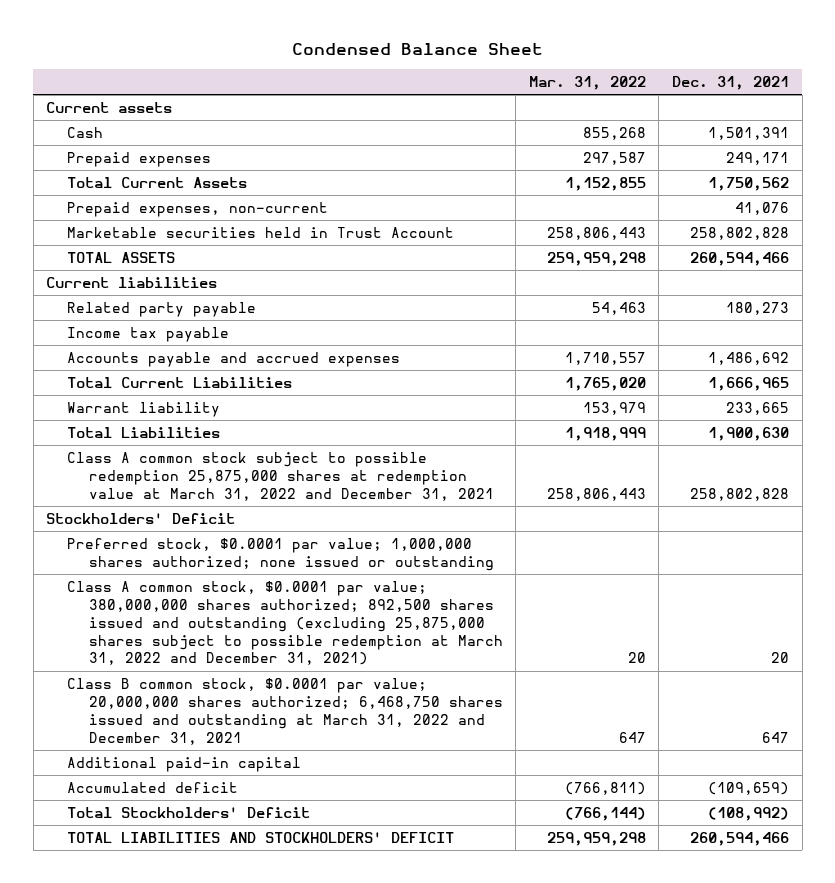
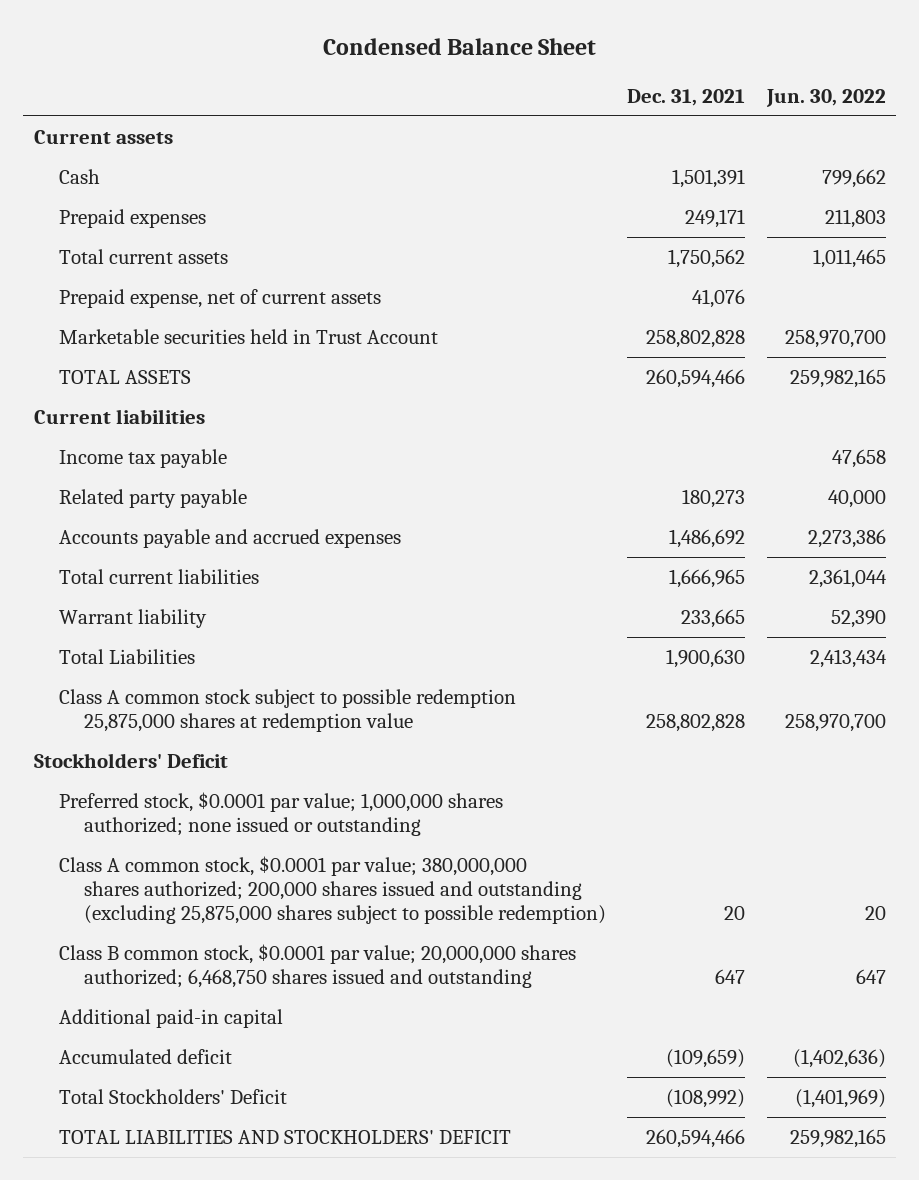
- | Mar. 31, 2022 | Dec. 31, 2021
+ | Dec. 31, 2021 | Jun. 30, 2022
- Total Current Assets | 1,152,855 | 1,750,562
- Prepaid expenses, non-current | | 41,076
+ Total current assets | 1,750,562 | 1,011,465
+ Prepaid expense, net of current assets | 41,076 |
moved down: Related party payable | 180,273 | 40,000
- Total Current Liabilities | 1,765,020 | 1,666,965
+ Total current liabilities | 1,666,965 | 2,361,044
- Class A common stock subject to possible redemption 25,875,000 shares at redemption value at March 31, 2022 and December 31, 2021 | 258,806,443 | 258,802,828
+ Class A common stock subject to possible redemption 25,875,000 shares at redemption value | 258,802,828 | 258,970,700
- Class A common stock, $0.0001 par value; 380,000,000 shares authorized; 892,500 shares issued and outstanding (excluding 25,875,000 shares subject to possible redemption at March 31, 2022 and December 31, 2021) | 20 | 20
- Class B common stock, $0.0001 par value; 20,000,000 shares authorized; 6,468,750 shares issued and outstanding at March 31, 2022 and December 31, 2021 | 647 | 647
+ Class A common stock, $0.0001 par value; 380,000,000 shares authorized; 200,000 shares issued and outstanding (excluding 25,875,000 shares subject to possible redemption) | 20 | 20
+ Class B common stock, $0.0001 par value; 20,000,000 shares authorized; 6,468,750 shares issued and outstanding | 647 | 647

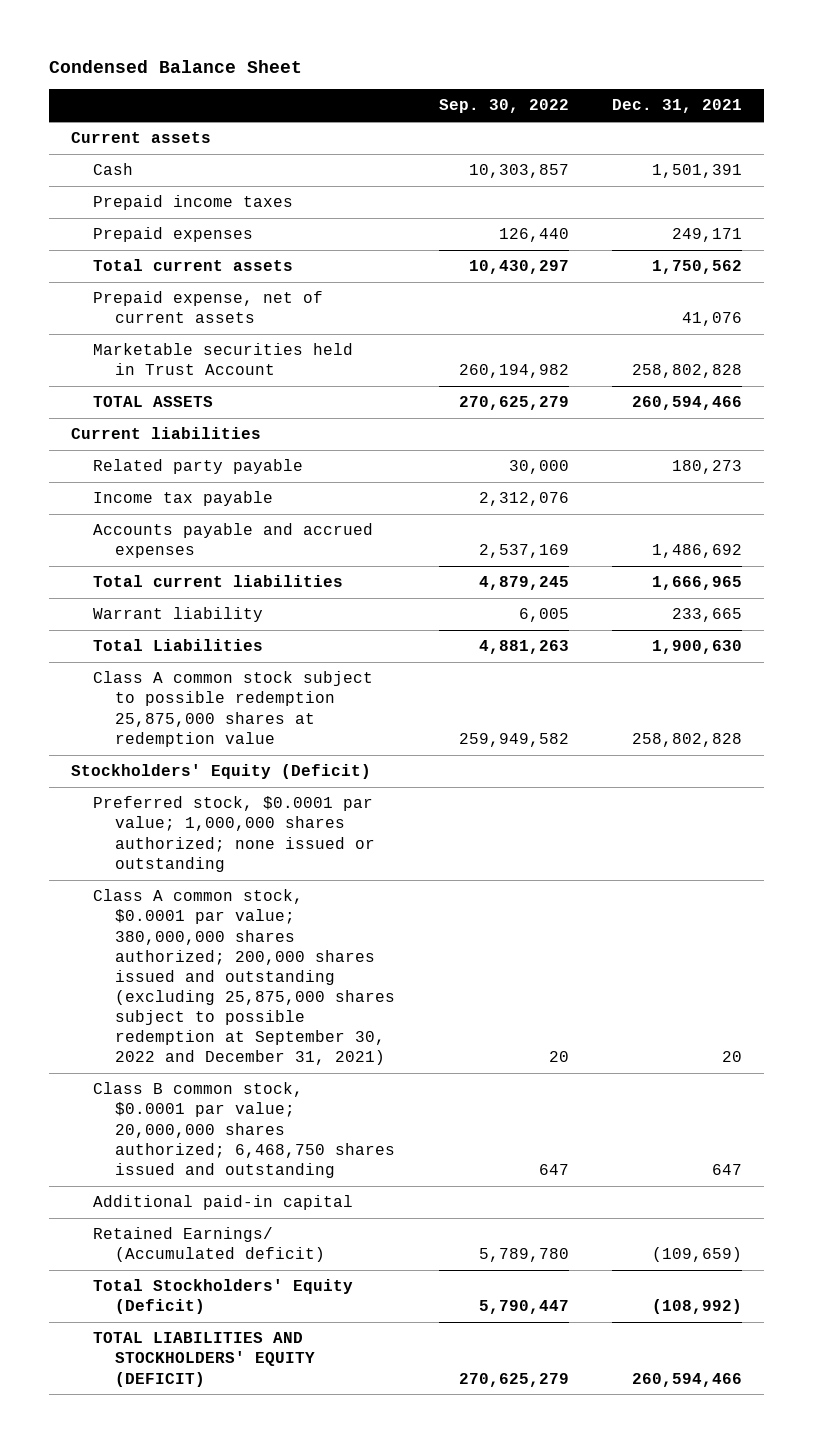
- | Dec. 31, 2021 | Jun. 30, 2022
+ | Sep. 30, 2022 | Dec. 31, 2021
+ Prepaid income taxes
moved down: Income tax payable | 2,312,076 |
- Stockholders' Deficit
+ Stockholders' Equity (Deficit)
- Class A common stock, $0.0001 par value; 380,000,000 shares authorized; 200,000 shares issued and outstanding (excluding 25,875,000 shares subject to possible redemption) | 20 | 20
+ Class A common stock, $0.0001 par value; 380,000,000 shares authorized; 200,000 shares issued and outstanding (excluding 25,875,000 shares subject to possible redemption at September 30, 2022 and December 31, 2021) | 20 | 20
- Accumulated deficit | (109,659) | (1,402,636)
- Total Stockholders' Deficit | (108,992) | (1,401,969)
- TOTAL LIABILITIES AND STOCKHOLDERS' DEFICIT | 260,594,466 | 259,982,165
+ Retained Earnings/ (Accumulated deficit) | 5,789,780 | (109,659)
+ Total Stockholders' Equity (Deficit) | 5,790,447 | (108,992)
+ TOTAL LIABILITIES AND STOCKHOLDERS' EQUITY (DEFICIT) | 270,625,279 | 260,594,466

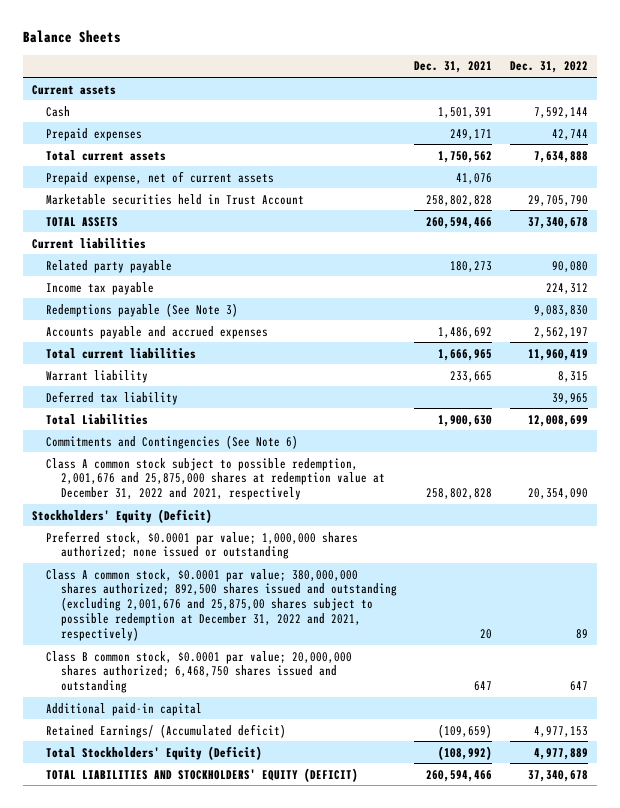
- Condensed Balance Sheet
+ Balance Sheets
- | Sep. 30, 2022 | Dec. 31, 2021
+ | Dec. 31, 2021 | Dec. 31, 2022
- Prepaid income taxes
+ Redemptions payable (See Note 3) | | 9,083,830
+ Deferred tax liability | | 39,965
- Class A common stock subject to possible redemption 25,875,000 shares at redemption value | 259,949,582 | 258,802,828
+ Commitments and Contingencies (See Note 6)
+ Class A common stock subject to possible redemption, 2,001,676 and 25,875,000 shares at redemption value at December 31, 2022 and 2021, respectively | 258,802,828 | 20,354,090
- Class A common stock, $0.0001 par value; 380,000,000 shares authorized; 200,000 shares issued and outstanding (excluding 25,875,000 shares subject to possible redemption at September 30, 2022 and December 31, 2021) | 20 | 20
+ Class A common stock, $0.0001 par value; 380,000,000 shares authorized; 892,500 shares issued and outstanding (excluding 2,001,676 and 25,875,00 shares subject to possible redemption at December 31, 2022 and 2021, respectively) | 20 | 89

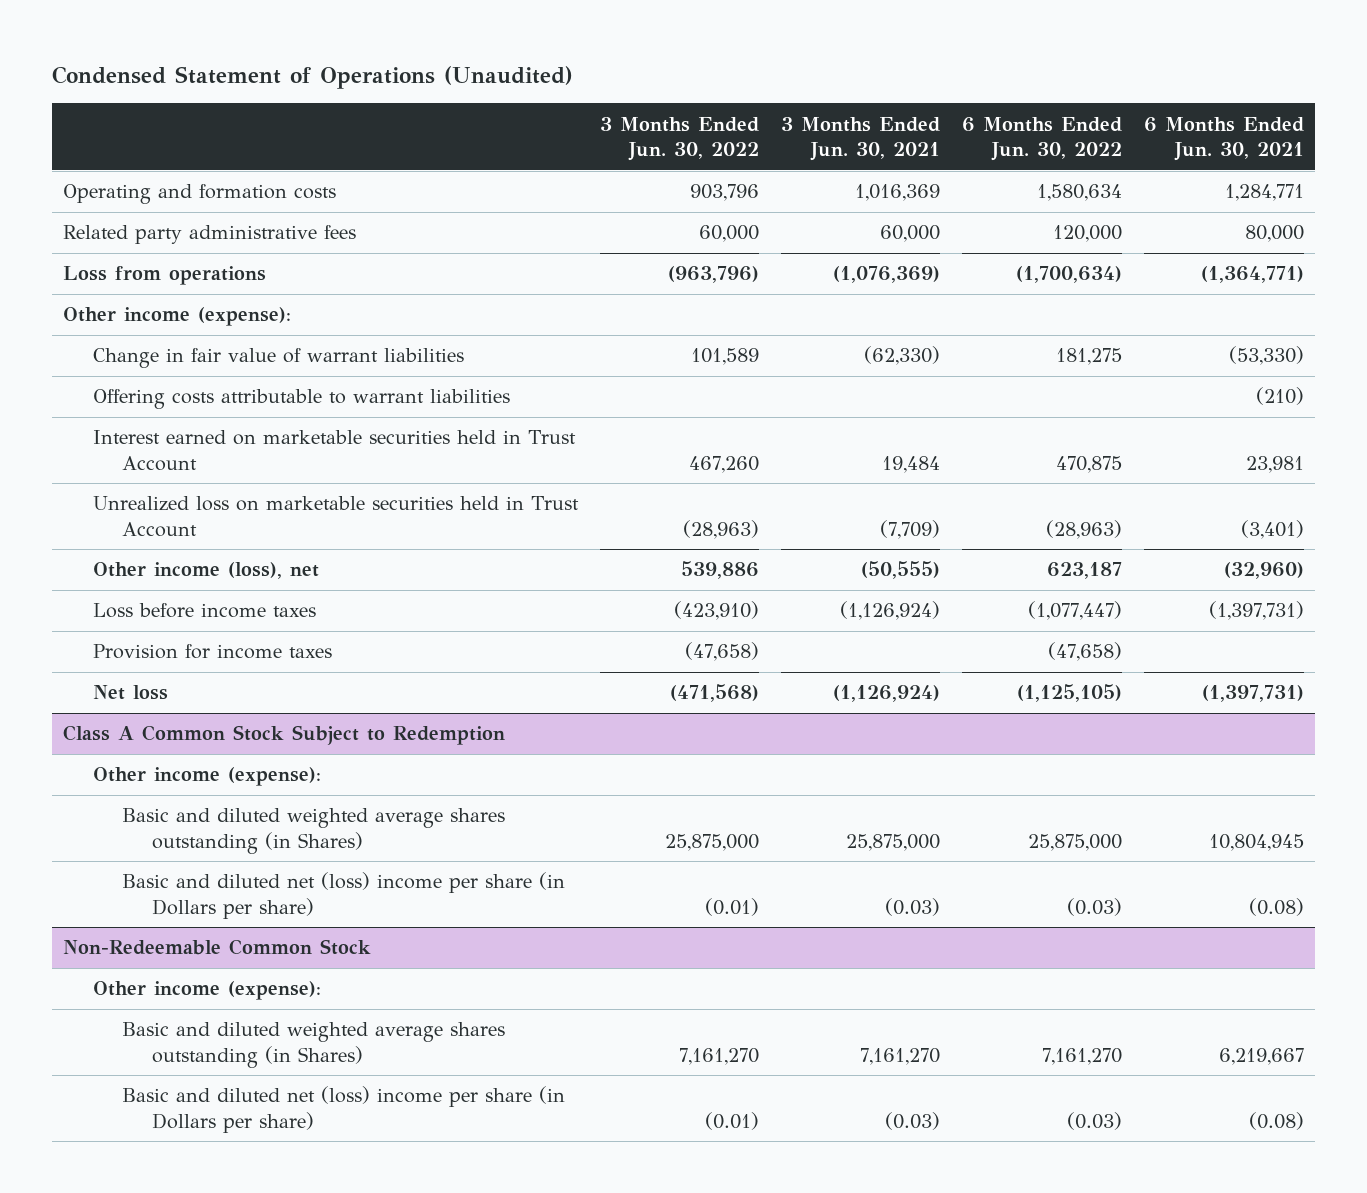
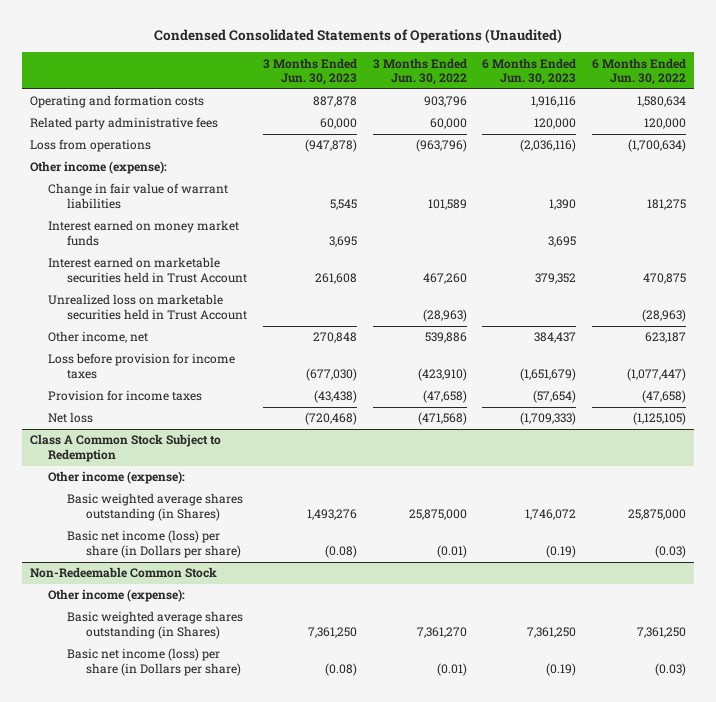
- Condensed Statement of Operations (Unaudited)
+ Condensed Consolidated Statements of Operations (Unaudited)
- | 3 Months Ended Jun. 30, 2022 | 3 Months Ended Jun. 30, 2021 | 6 Months Ended Jun. 30, 2022 | 6 Months Ended Jun. 30, 2021
+ | 3 Months Ended Jun. 30, 2023 | 3 Months Ended Jun. 30, 2022 | 6 Months Ended Jun. 30, 2023 | 6 Months Ended Jun. 30, 2022
- Offering costs attributable to warrant liabilities | | | | (210)
+ Interest earned on money market funds | 3,695 | | 3,695 |
- Other income (loss), net | 539,886 | (50,555) | 623,187 | (32,960)
- Loss before income taxes | (423,910) | (1,126,924) | (1,077,447) | (1,397,731)
+ Other income, net | 270,848 | 539,886 | 384,437 | 623,187
+ Loss before provision for income taxes | (677,030) | (423,910) | (1,651,679) | (1,077,447)
@ Class A Common Stock Subject to Redemption
- Basic and diluted weighted average shares outstanding (in Shares) | 25,875,000 | 25,875,000 | 25,875,000 | 10,804,945
- Basic and diluted net (loss) income per share (in Dollars per share) | (0.01) | (0.03) | (0.03) | (0.08)
+ Basic weighted average shares outstanding (in Shares) | 1,493,276 | 25,875,000 | 1,746,072 | 25,875,000
+ Basic net income (loss) per share (in Dollars per share) | (0.08) | (0.01) | (0.19) | (0.03)
@ Non-Redeemable Common Stock
- Basic and diluted weighted average shares outstanding (in Shares) | 7,161,270 | 7,161,270 | 7,161,270 | 6,219,667
- Basic and diluted net (loss) income per share (in Dollars per share) | (0.01) | (0.03) | (0.03) | (0.08)
+ Basic weighted average shares outstanding (in Shares) | 7,361,250 | 7,361,270 | 7,361,250 | 7,361,250
+ Basic net income (loss) per share (in Dollars per share) | (0.08) | (0.01) | (0.19) | (0.03)

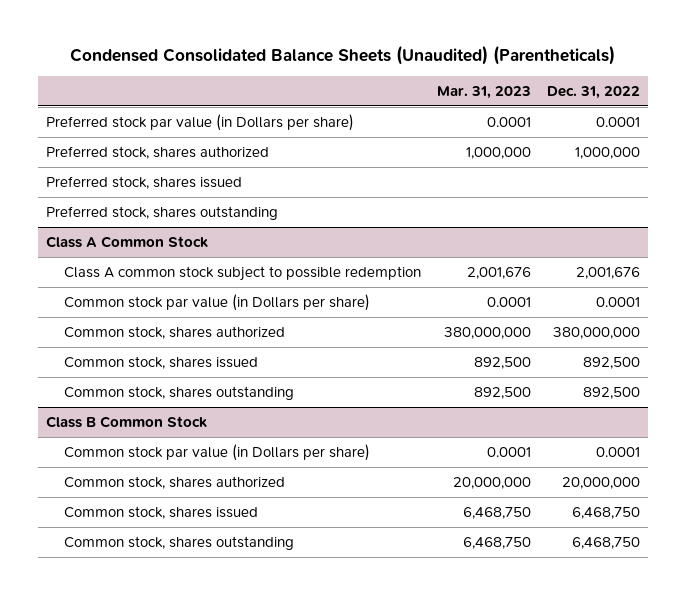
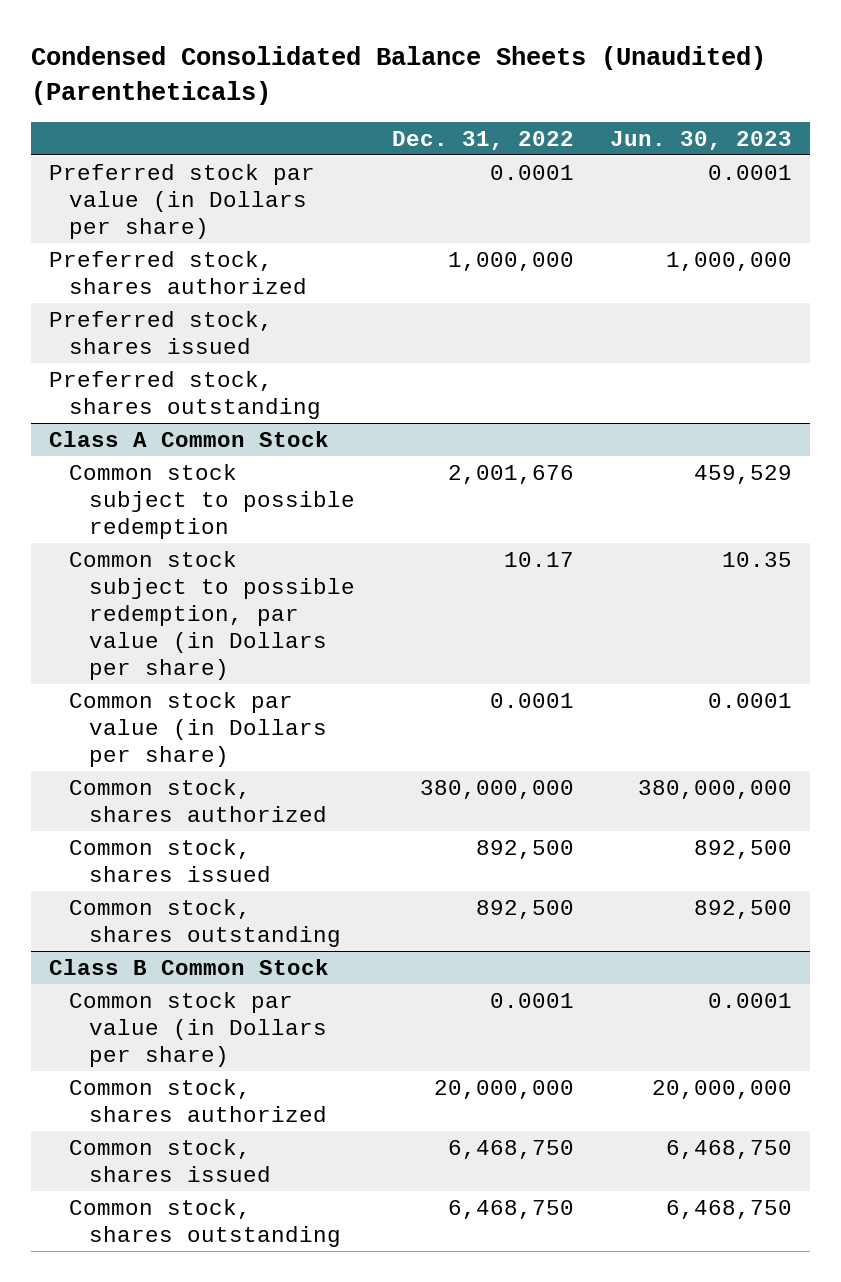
- | Mar. 31, 2023 | Dec. 31, 2022
+ | Dec. 31, 2022 | Jun. 30, 2023
@ Class A Common Stock
- Class A common stock subject to possible redemption | 2,001,676 | 2,001,676
+ Common stock subject to possible redemption | 2,001,676 | 459,529
+ Common stock subject to possible redemption, par value (in Dollars per share) | 10.17 | 10.35

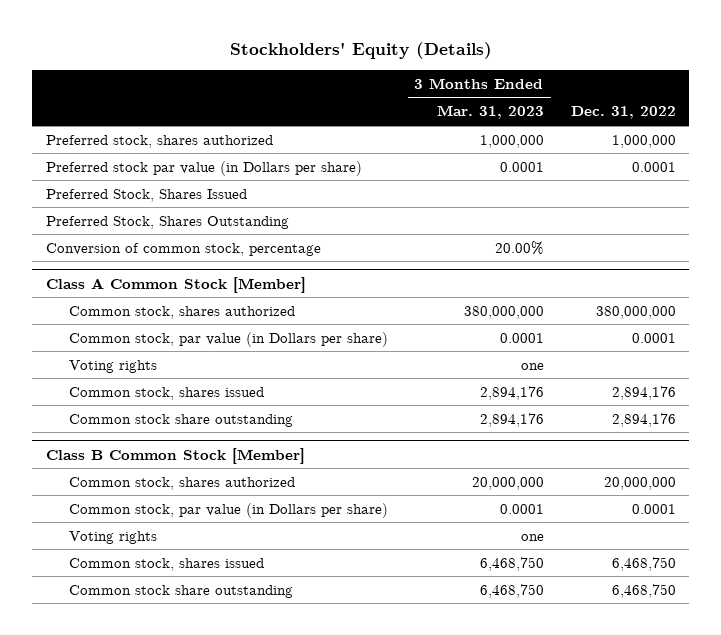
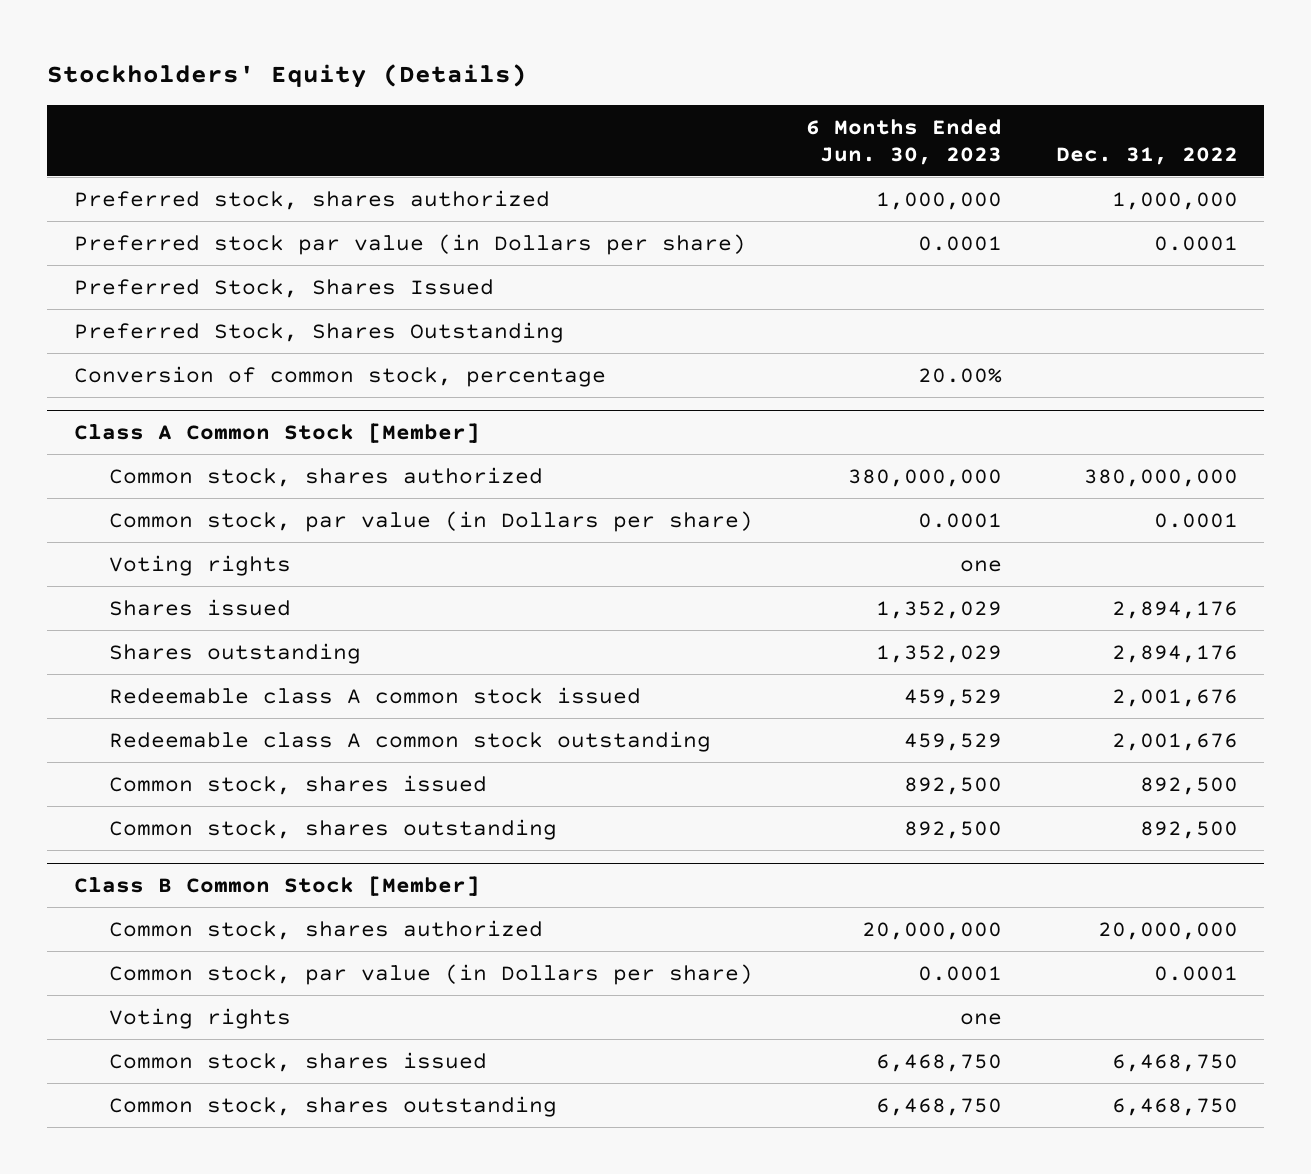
- | 3 Months Ended Mar. 31, 2023 | Dec. 31, 2022
+ | 6 Months Ended Jun. 30, 2023 | Dec. 31, 2022
@ Class A Common Stock [Member]
- Common stock, shares issued | 2,894,176 | 2,894,176
- Common stock share outstanding | 2,894,176 | 2,894,176
+ Shares issued | 1,352,029 | 2,894,176
+ Shares outstanding | 1,352,029 | 2,894,176
+ Redeemable class A common stock issued | 459,529 | 2,001,676
+ Redeemable class A common stock outstanding | 459,529 | 2,001,676
+ Common stock, shares issued | 892,500 | 892,500
+ Common stock, shares outstanding | 892,500 | 892,500
@ Class B Common Stock [Member]
- Common stock share outstanding | 6,468,750 | 6,468,750
+ Common stock, shares outstanding | 6,468,750 | 6,468,750

